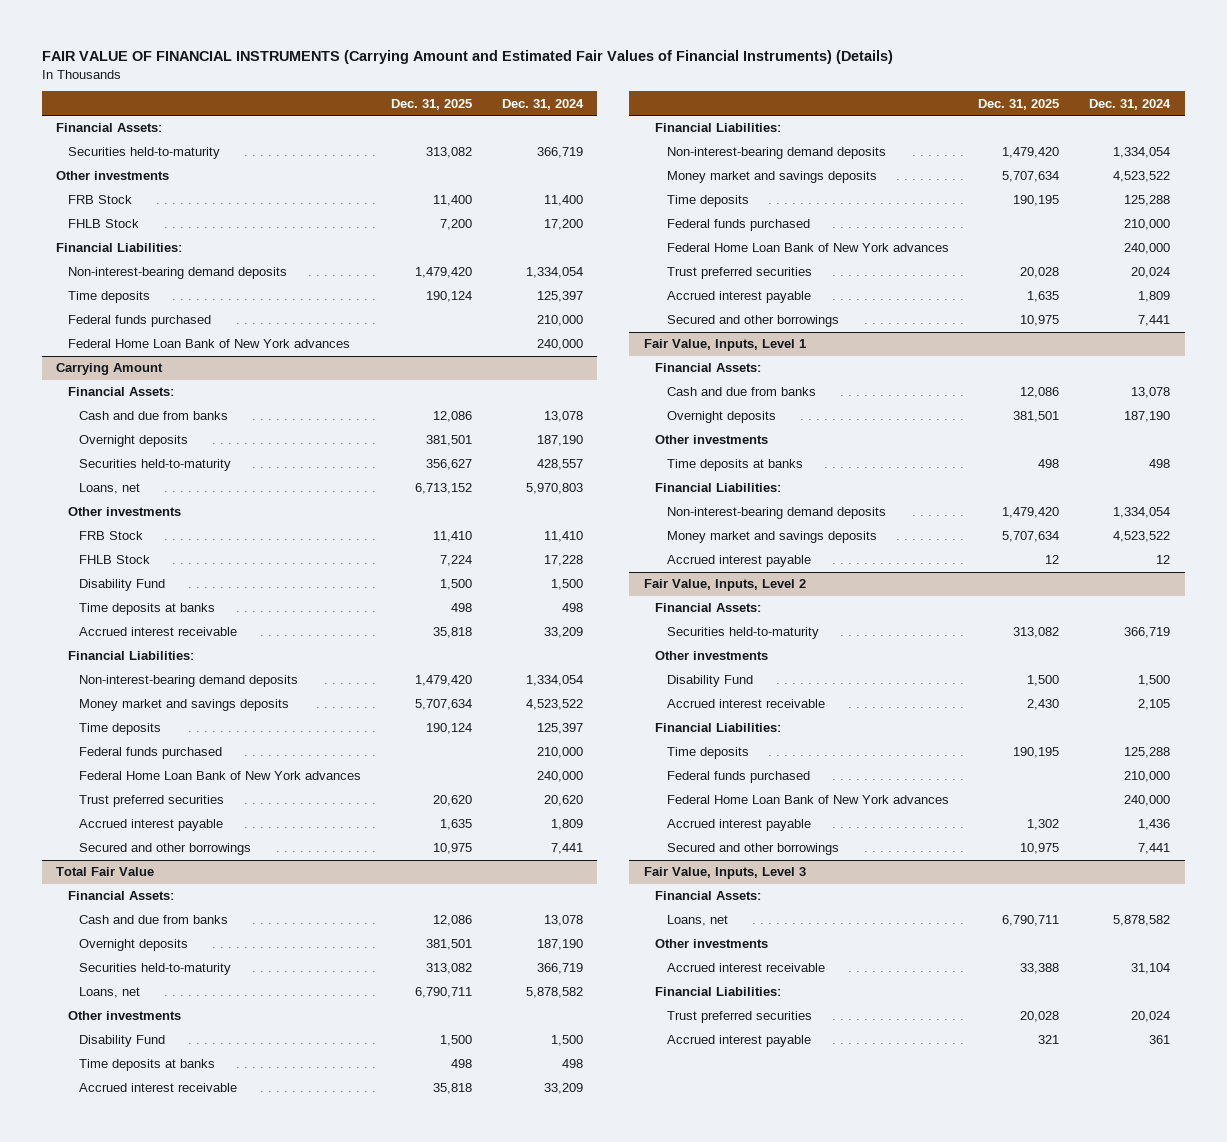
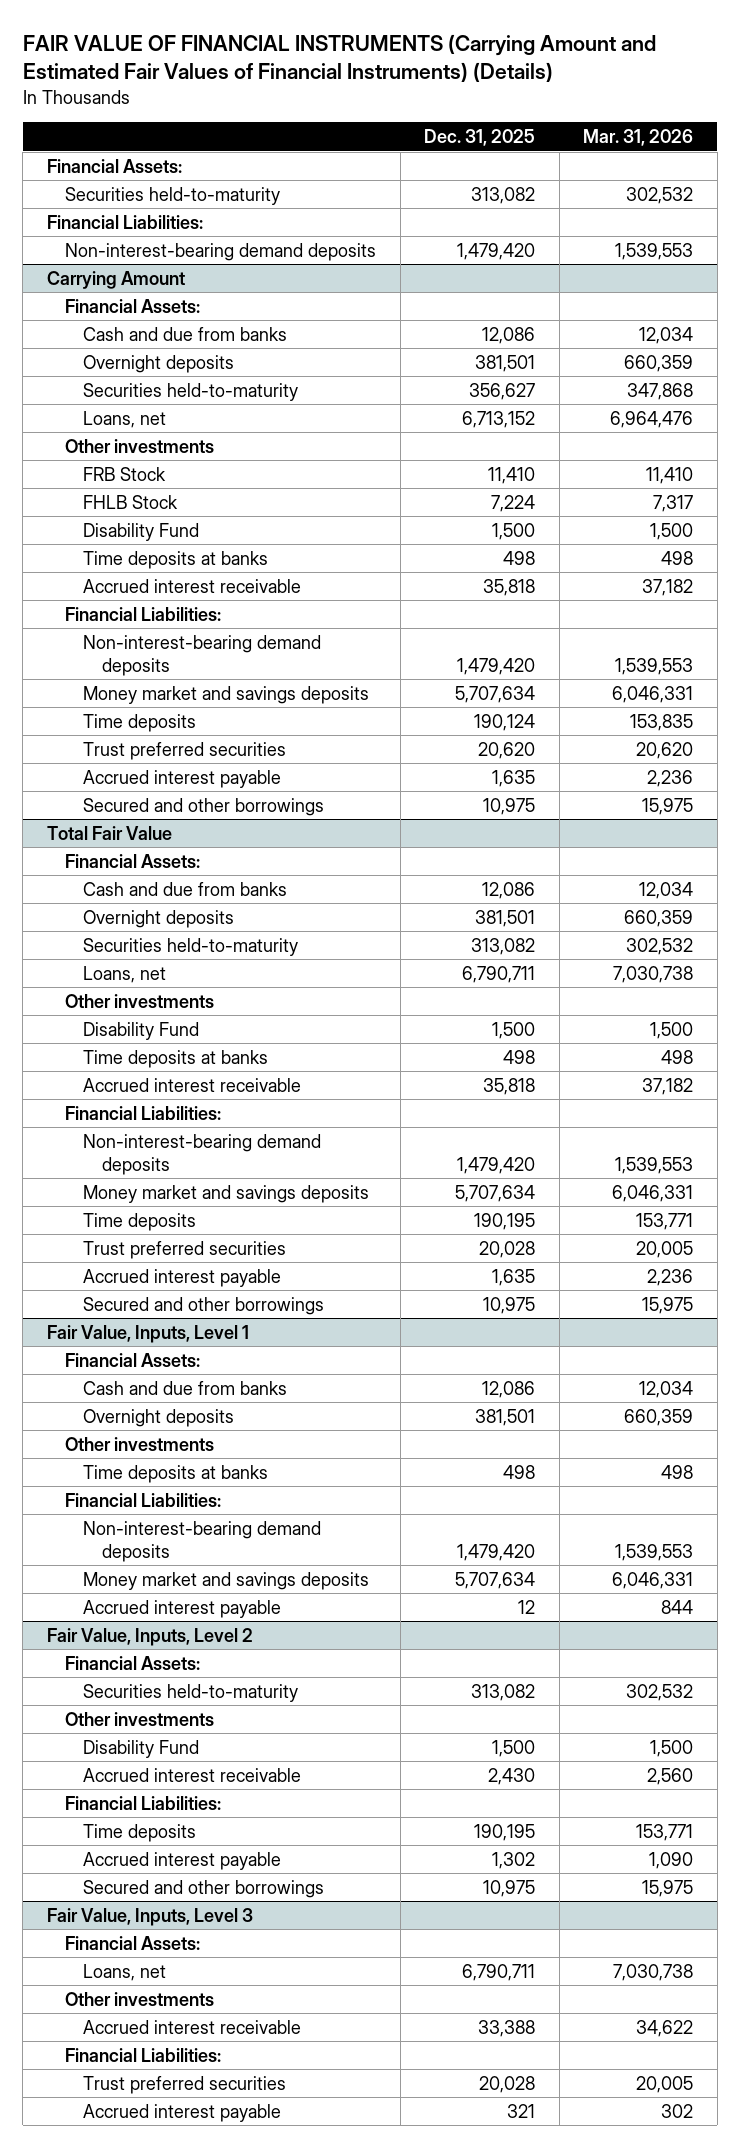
- | Dec. 31, 2025 | Dec. 31, 2024
+ | Dec. 31, 2025 | Mar. 31, 2026
- Other investments
- FRB Stock | 11,400 | 11,400
- FHLB Stock | 7,200 | 17,200
- Time deposits | 190,124 | 125,397
- Federal funds purchased | | 210,000
- Federal Home Loan Bank of New York advances | | 240,000
@ Carrying Amount
- Federal funds purchased | | 210,000
- Federal Home Loan Bank of New York advances | | 240,000
@ Total Fair Value
- Federal funds purchased | | 210,000
- Federal Home Loan Bank of New York advances | | 240,000
@ Fair Value, Inputs, Level 2
- Federal funds purchased | | 210,000
- Federal Home Loan Bank of New York advances | | 240,000

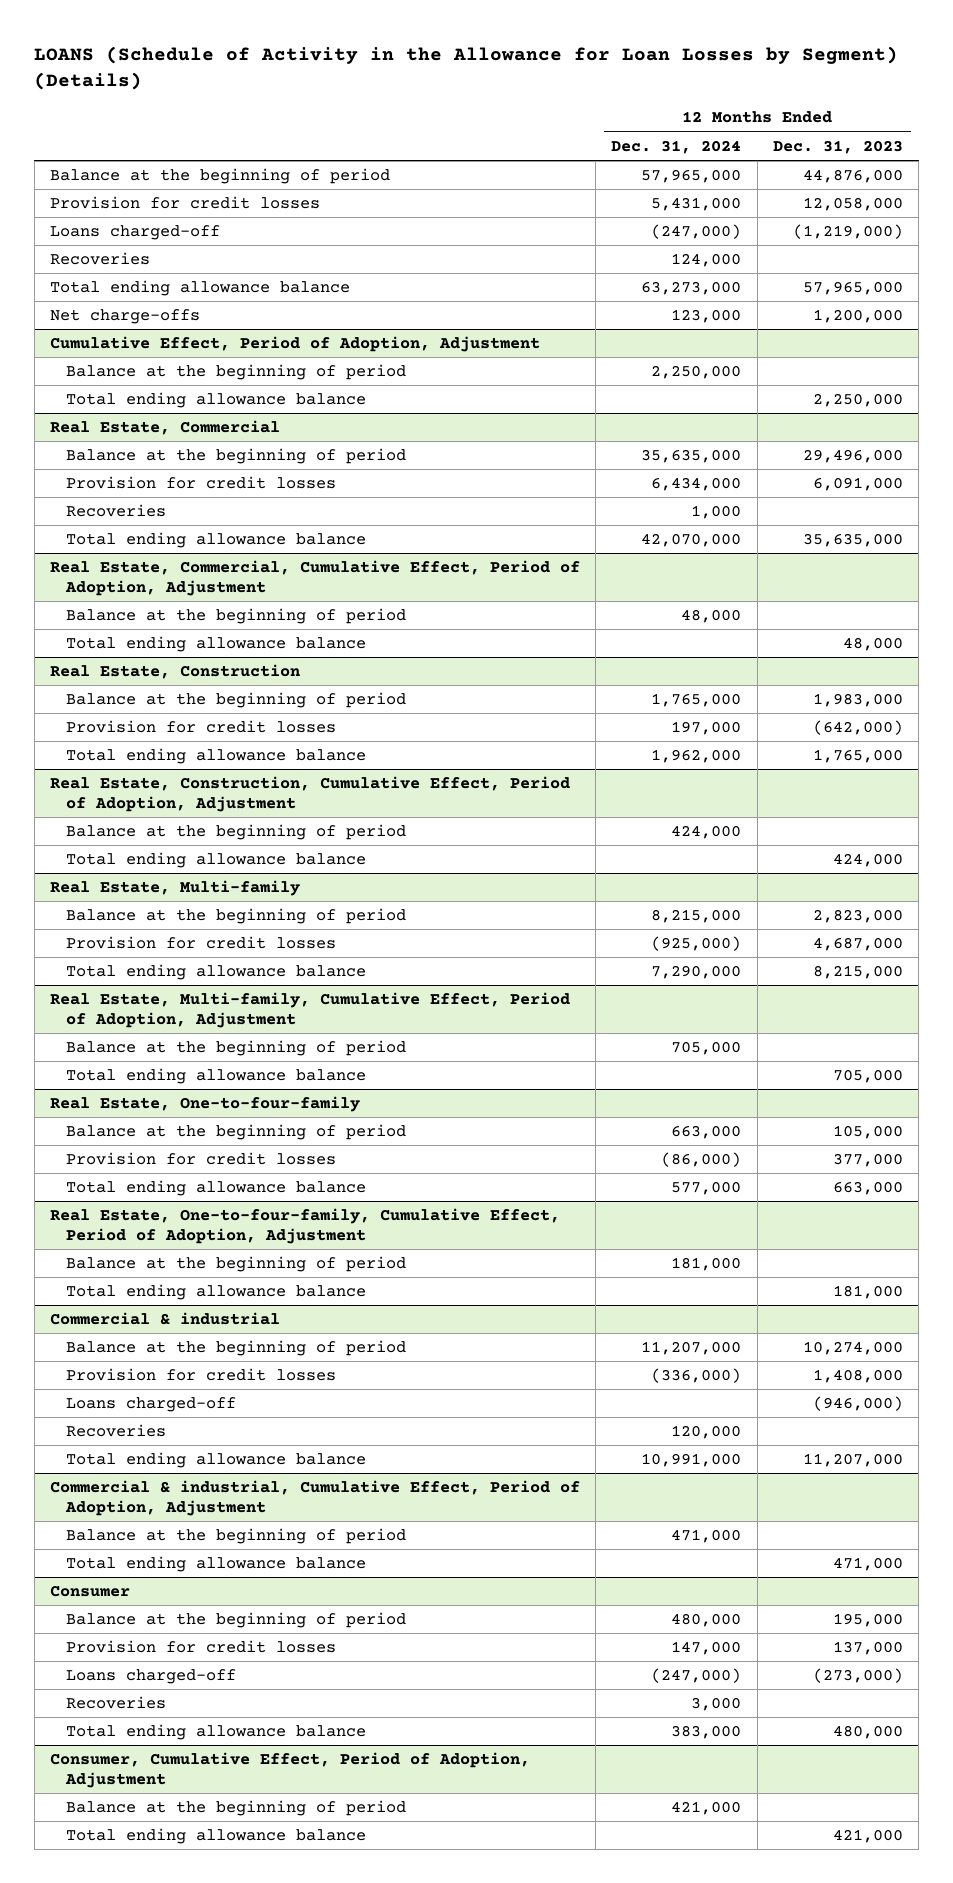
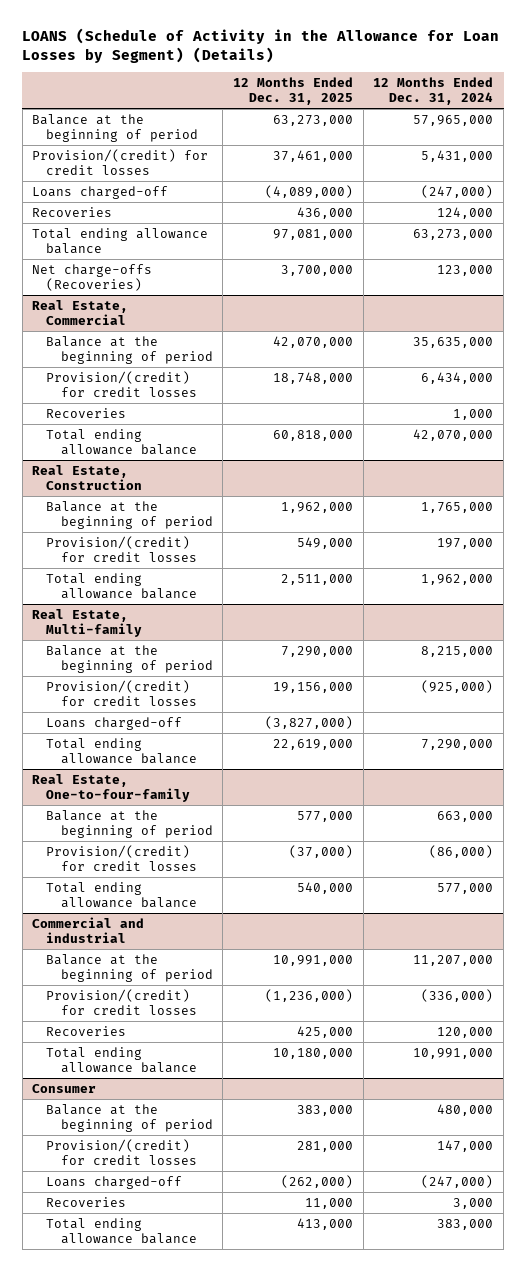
- | 12 Months Ended Dec. 31, 2024 | 12 Months Ended Dec. 31, 2023
+ | 12 Months Ended Dec. 31, 2025 | 12 Months Ended Dec. 31, 2024
- Provision for credit losses | 5,431,000 | 12,058,000
+ Provision/(credit) for credit losses | 37,461,000 | 5,431,000
- Net charge-offs | 123,000 | 1,200,000
- Cumulative Effect, Period of Adoption, Adjustment
- Balance at the beginning of period | 2,250,000 |
- Total ending allowance balance | | 2,250,000
+ Net charge-offs (Recoveries) | 3,700,000 | 123,000
@ Real Estate, Commercial
- Provision for credit losses | 6,434,000 | 6,091,000
+ Provision/(credit) for credit losses | 18,748,000 | 6,434,000
- Real Estate, Commercial, Cumulative Effect, Period of Adoption, Adjustment
- Balance at the beginning of period | 48,000 |
- Total ending allowance balance | | 48,000
@ Real Estate, Construction
- Provision for credit losses | 197,000 | (642,000)
+ Provision/(credit) for credit losses | 549,000 | 197,000
- Real Estate, Construction, Cumulative Effect, Period of Adoption, Adjustment
- Balance at the beginning of period | 424,000 |
- Total ending allowance balance | | 424,000
@ Real Estate, Multi-family
- Provision for credit losses | (925,000) | 4,687,000
+ Provision/(credit) for credit losses | 19,156,000 | (925,000)
+ Loans charged-off | (3,827,000) |
- Real Estate, Multi-family, Cumulative Effect, Period of Adoption, Adjustment
- Balance at the beginning of period | 705,000 |
- Total ending allowance balance | | 705,000
@ Real Estate, One-to-four-family
- Provision for credit losses | (86,000) | 377,000
+ Provision/(credit) for credit losses | (37,000) | (86,000)
- Real Estate, One-to-four-family, Cumulative Effect, Period of Adoption, Adjustment
- Balance at the beginning of period | 181,000 |
- Total ending allowance balance | | 181,000
- Commercial & industrial
+ Commercial and industrial
- Provision for credit losses | (336,000) | 1,408,000
- Loans charged-off | | (946,000)
+ Provision/(credit) for credit losses | (1,236,000) | (336,000)
- Commercial & industrial, Cumulative Effect, Period of Adoption, Adjustment
- Balance at the beginning of period | 471,000 |
- Total ending allowance balance | | 471,000
@ Consumer
- Provision for credit losses | 147,000 | 137,000
+ Provision/(credit) for credit losses | 281,000 | 147,000
- Consumer, Cumulative Effect, Period of Adoption, Adjustment
- Balance at the beginning of period | 421,000 |
- Total ending allowance balance | | 421,000

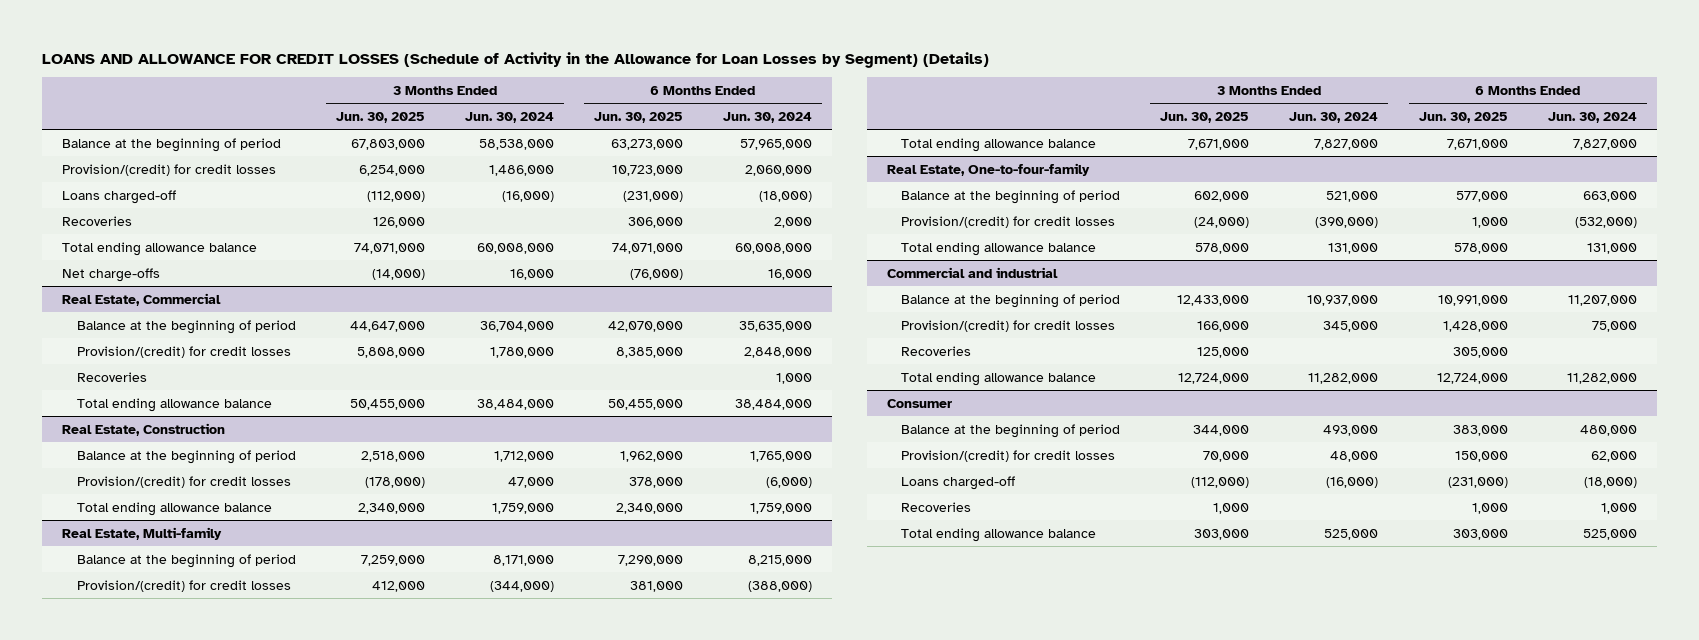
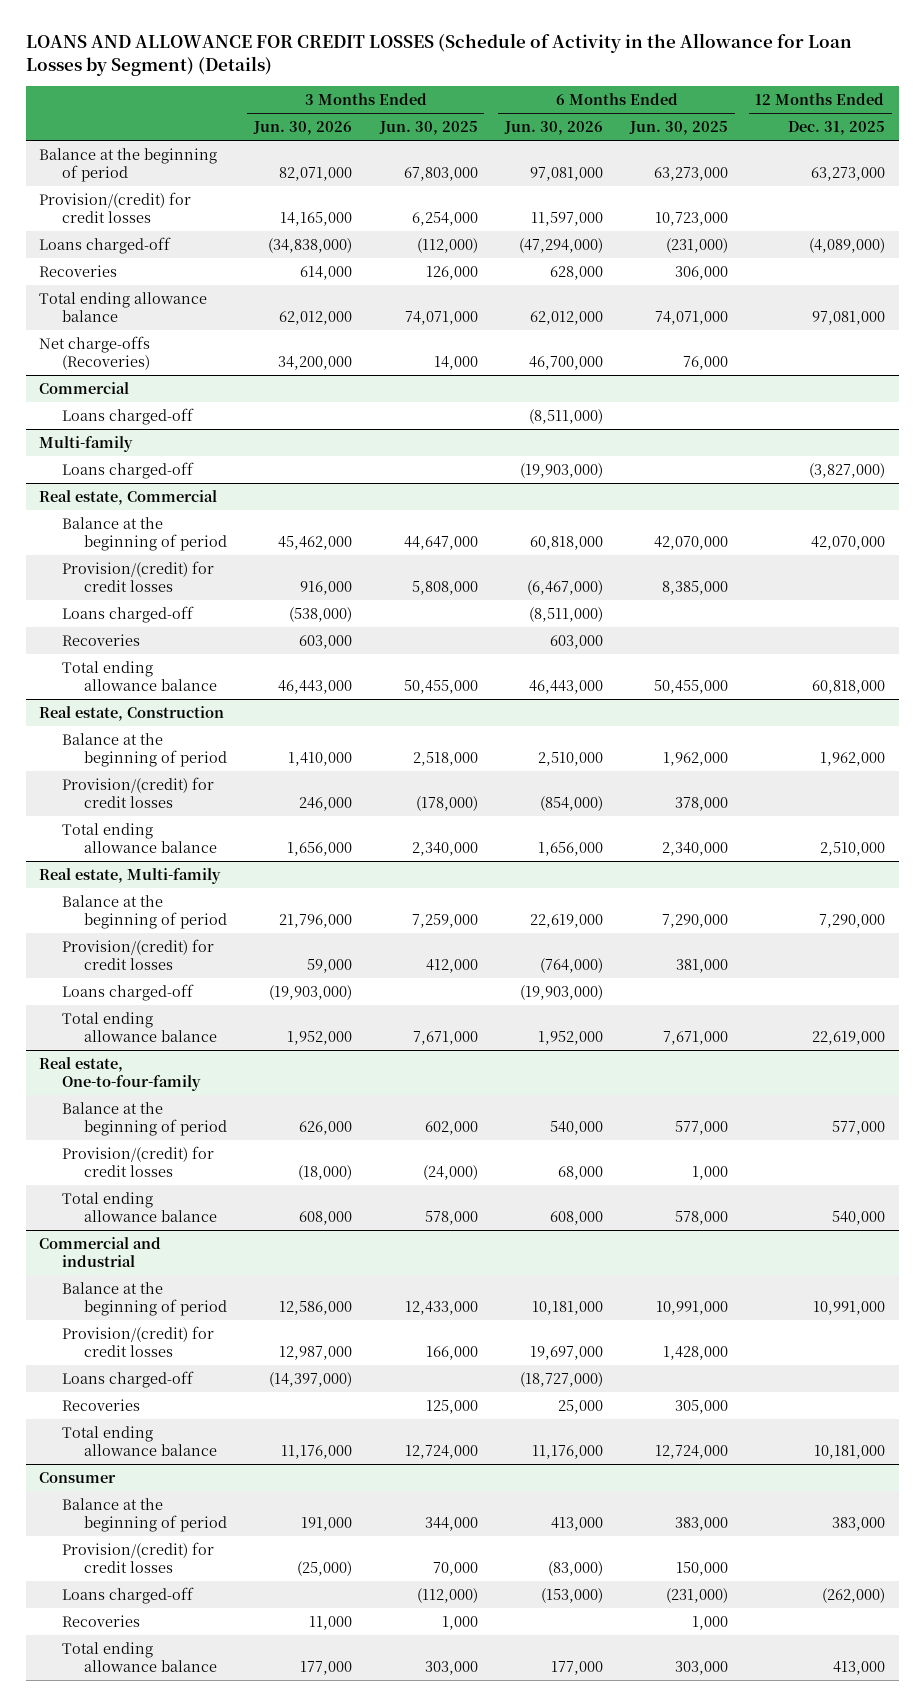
- | 3 Months Ended Jun. 30, 2025 | 3 Months Ended Jun. 30, 2024 | 6 Months Ended Jun. 30, 2025 | 6 Months Ended Jun. 30, 2024
+ | 3 Months Ended Jun. 30, 2026 | 3 Months Ended Jun. 30, 2025 | 6 Months Ended Jun. 30, 2026 | 6 Months Ended Jun. 30, 2025 | 12 Months Ended Dec. 31, 2025
- Net charge-offs | (14,000) | 16,000 | (76,000) | 16,000
- Real Estate, Commercial
+ Net charge-offs (Recoveries) | 34,200,000 | 14,000 | 46,700,000 | 76,000 |
+ Commercial
+ Loans charged-off | | | (8,511,000) | |
+ Multi-family
+ Loans charged-off | | | (19,903,000) | | (3,827,000)
+ Real estate, Commercial
+ Loans charged-off | (538,000) | | (8,511,000) | |
- Real Estate, Construction
+ Real estate, Construction
- Real Estate, Multi-family
+ Real estate, Multi-family
+ Loans charged-off | (19,903,000) | | (19,903,000) | |
- Real Estate, One-to-four-family
+ Real estate, One-to-four-family
@ Commercial and industrial
+ Loans charged-off | (14,397,000) | | (18,727,000) | |

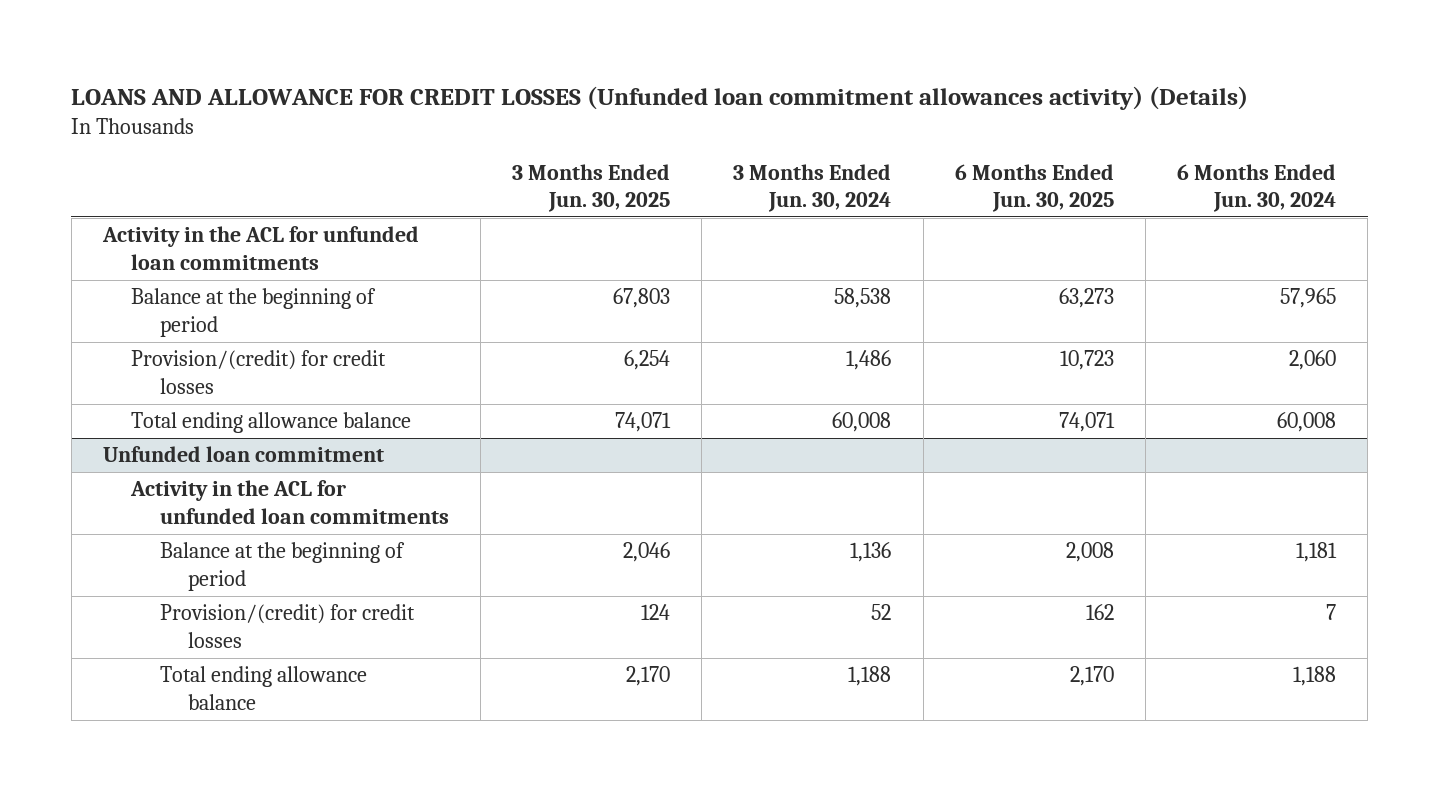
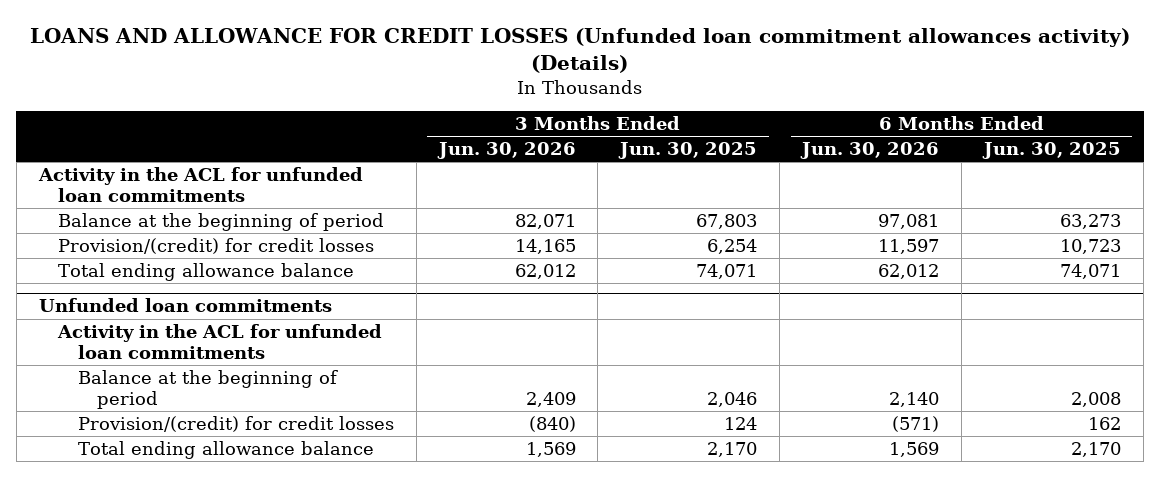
- | 3 Months Ended Jun. 30, 2025 | 3 Months Ended Jun. 30, 2024 | 6 Months Ended Jun. 30, 2025 | 6 Months Ended Jun. 30, 2024
+ | 3 Months Ended Jun. 30, 2026 | 3 Months Ended Jun. 30, 2025 | 6 Months Ended Jun. 30, 2026 | 6 Months Ended Jun. 30, 2025
- Unfunded loan commitment
+ Unfunded loan commitments

